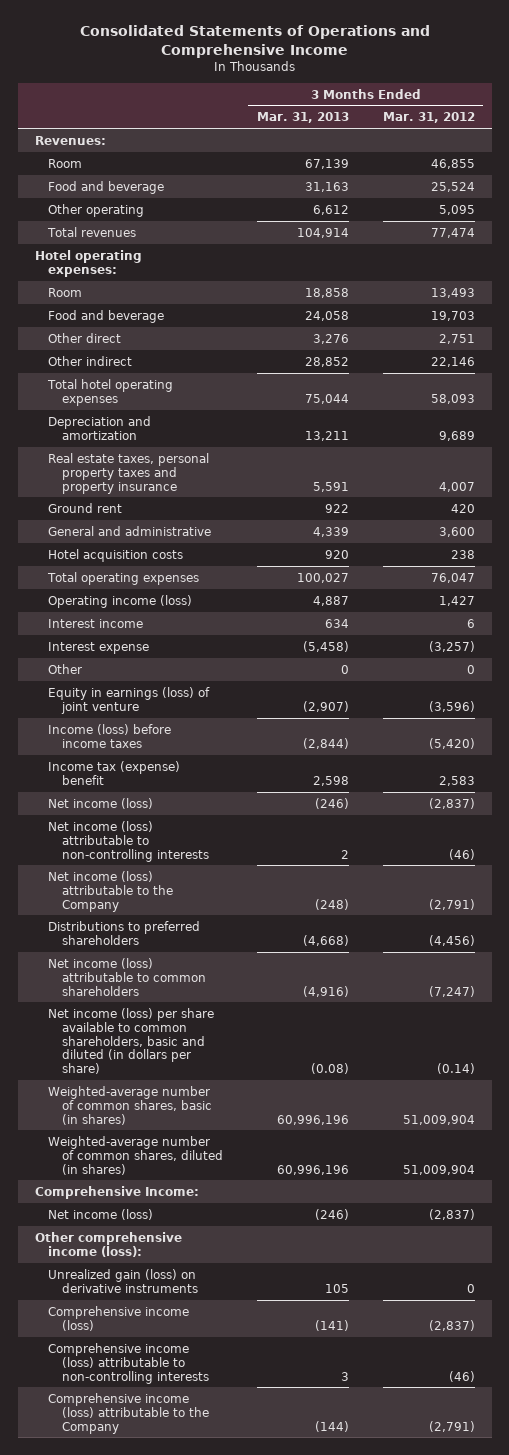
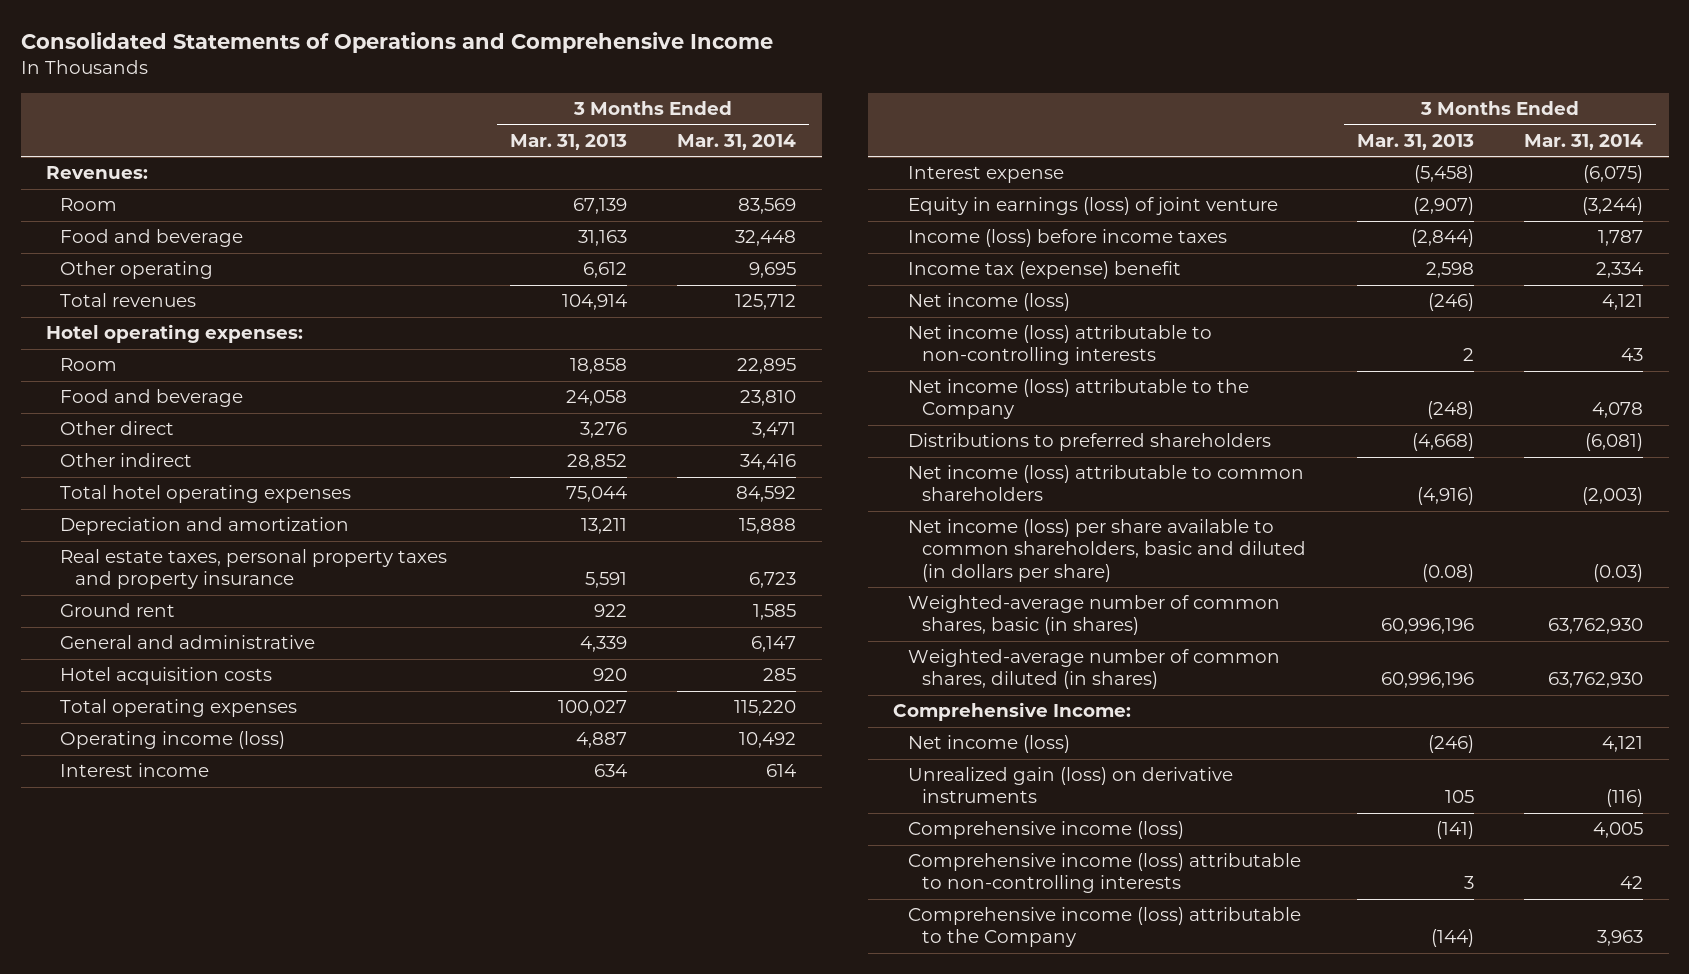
- | 3 Months Ended Mar. 31, 2013 | 3 Months Ended Mar. 31, 2012
+ | 3 Months Ended Mar. 31, 2013 | 3 Months Ended Mar. 31, 2014
- Other | 0 | 0
- Other comprehensive income (loss):

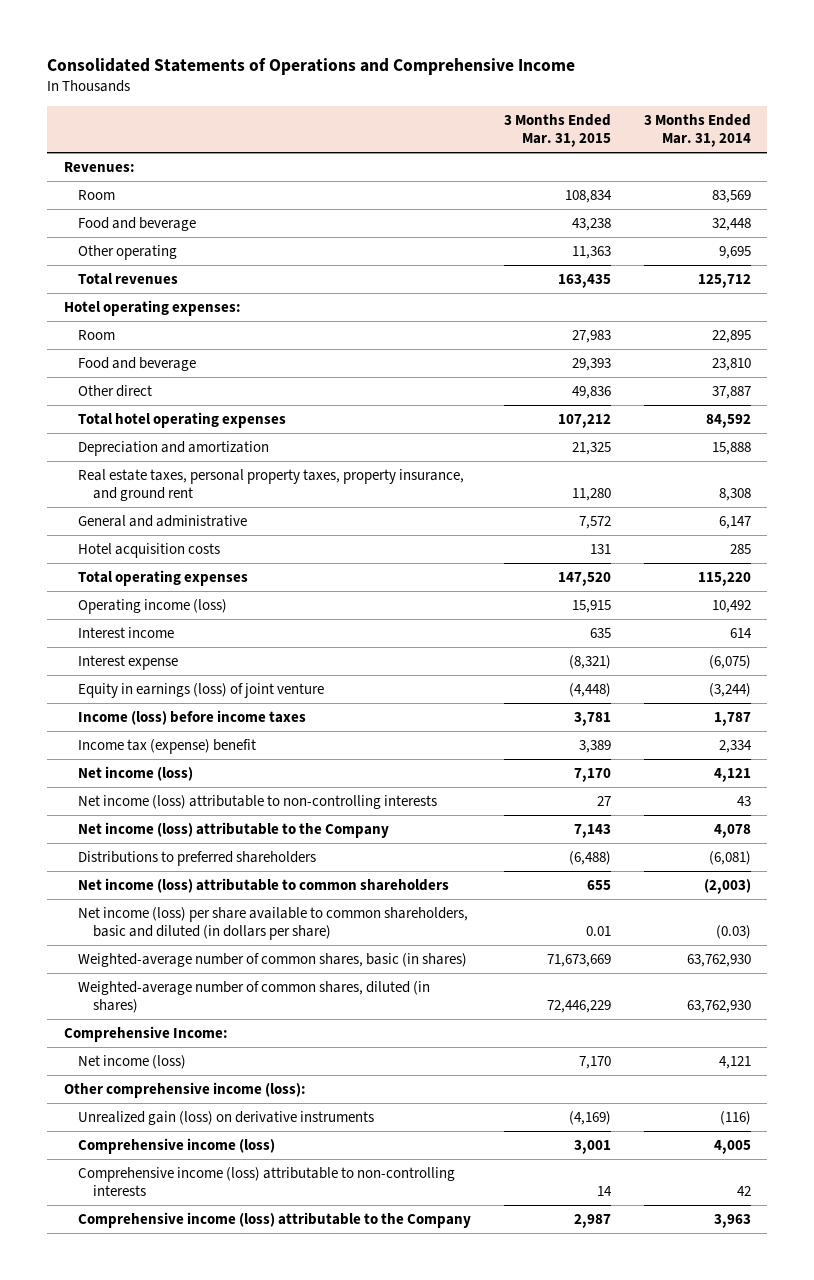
- | 3 Months Ended Mar. 31, 2013 | 3 Months Ended Mar. 31, 2014
+ | 3 Months Ended Mar. 31, 2015 | 3 Months Ended Mar. 31, 2014
- Other direct | 3,276 | 3,471
- Other indirect | 28,852 | 34,416
+ Other direct | 49,836 | 37,887
- Real estate taxes, personal property taxes and property insurance | 5,591 | 6,723
- Ground rent | 922 | 1,585
+ Real estate taxes, personal property taxes, property insurance, and ground rent | 11,280 | 8,308
+ Other comprehensive income (loss):

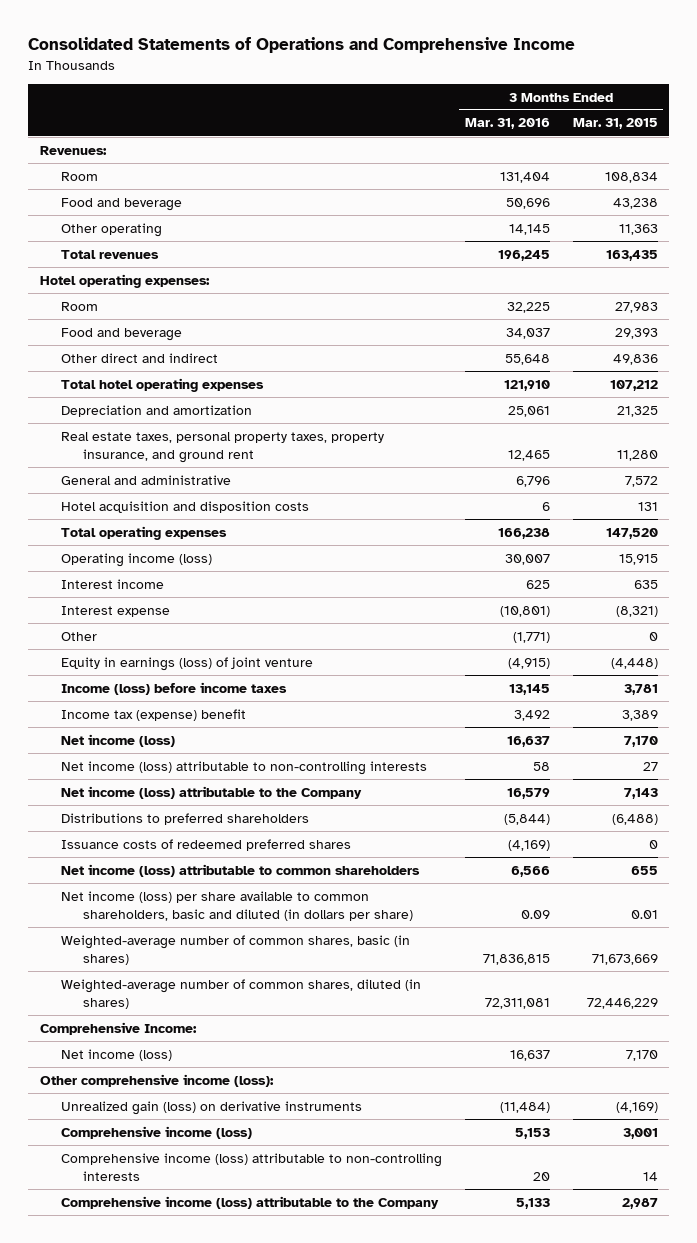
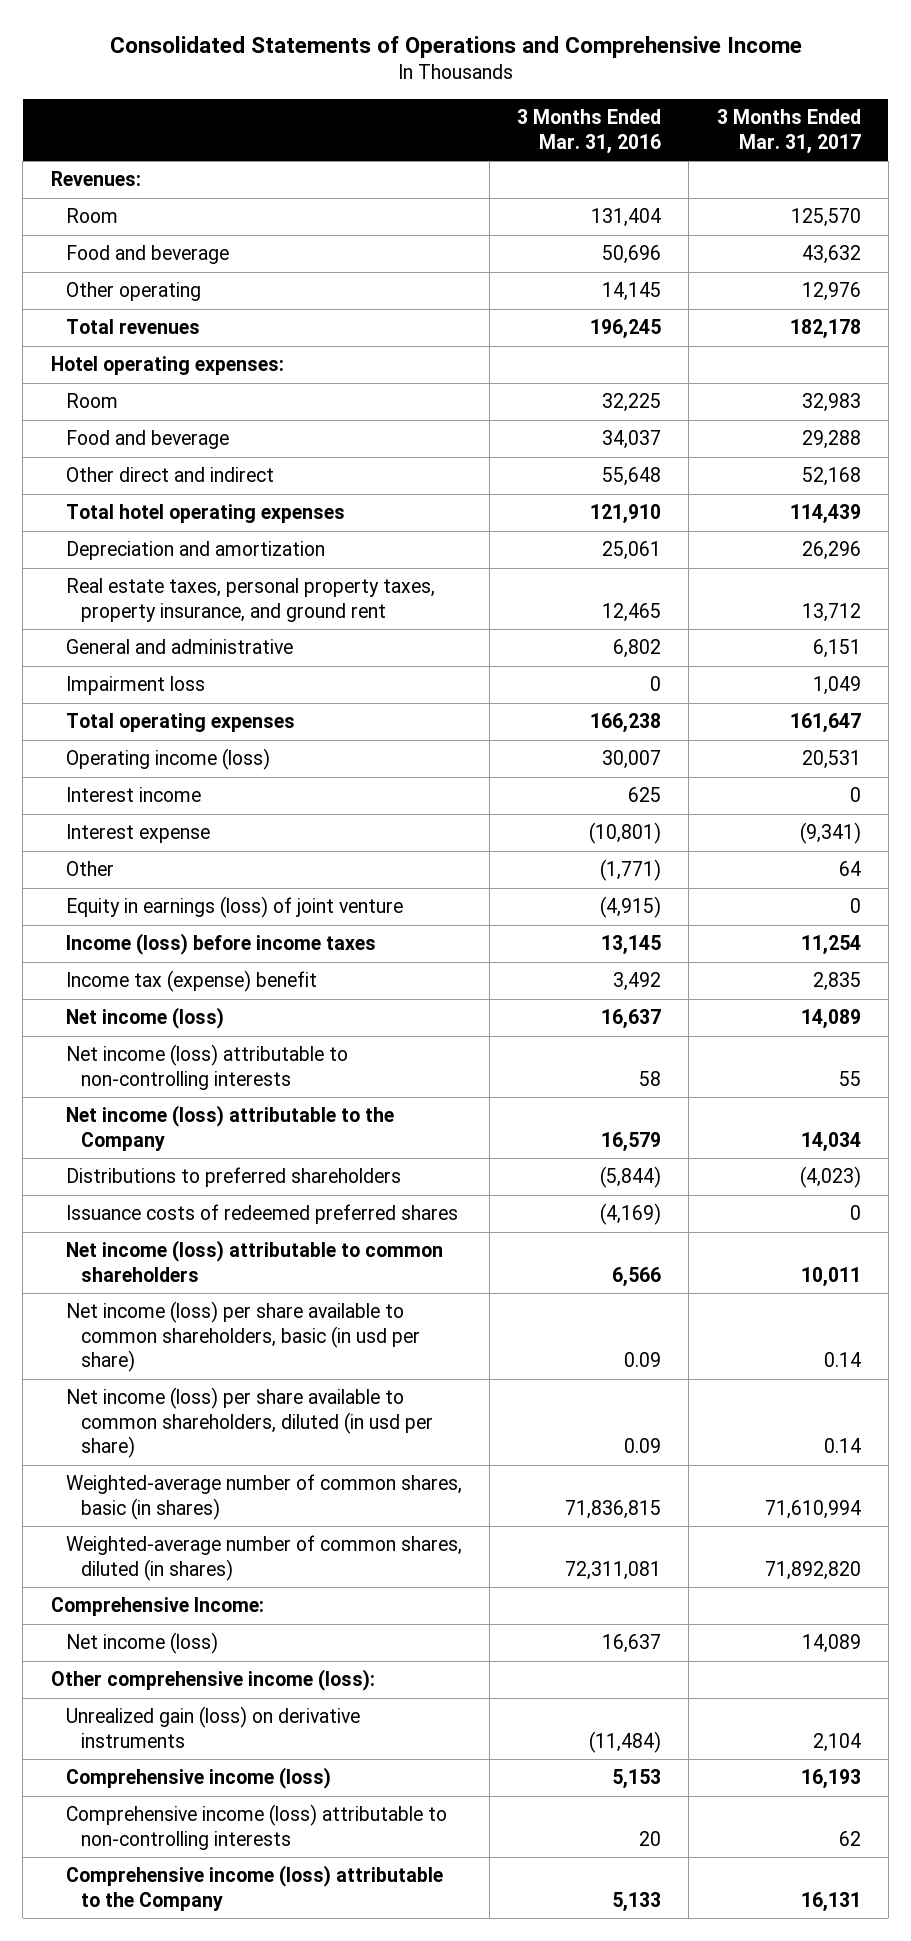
- | 3 Months Ended Mar. 31, 2016 | 3 Months Ended Mar. 31, 2015
+ | 3 Months Ended Mar. 31, 2016 | 3 Months Ended Mar. 31, 2017
- General and administrative | 6,796 | 7,572
- Hotel acquisition and disposition costs | 6 | 131
+ General and administrative | 6,802 | 6,151
+ Impairment loss | 0 | 1,049
- Net income (loss) per share available to common shareholders, basic and diluted (in dollars per share) | 0.09 | 0.01
+ Net income (loss) per share available to common shareholders, basic (in usd per share) | 0.09 | 0.14
+ Net income (loss) per share available to common shareholders, diluted (in usd per share) | 0.09 | 0.14

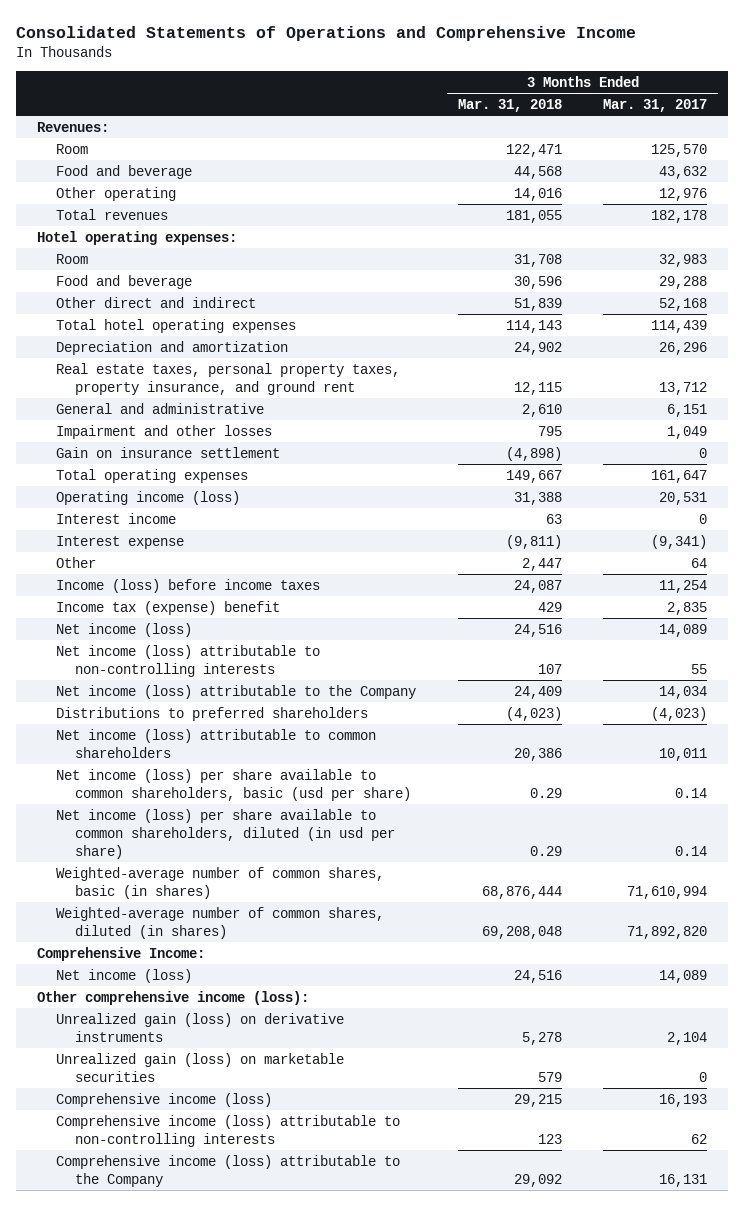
- | 3 Months Ended Mar. 31, 2016 | 3 Months Ended Mar. 31, 2017
+ | 3 Months Ended Mar. 31, 2018 | 3 Months Ended Mar. 31, 2017
- Impairment loss | 0 | 1,049
+ Impairment and other losses | 795 | 1,049
+ Gain on insurance settlement | (4,898) | 0
- Equity in earnings (loss) of joint venture | (4,915) | 0
- Issuance costs of redeemed preferred shares | (4,169) | 0
- Net income (loss) per share available to common shareholders, basic (in usd per share) | 0.09 | 0.14
+ Net income (loss) per share available to common shareholders, basic (usd per share) | 0.29 | 0.14
+ Unrealized gain (loss) on marketable securities | 579 | 0

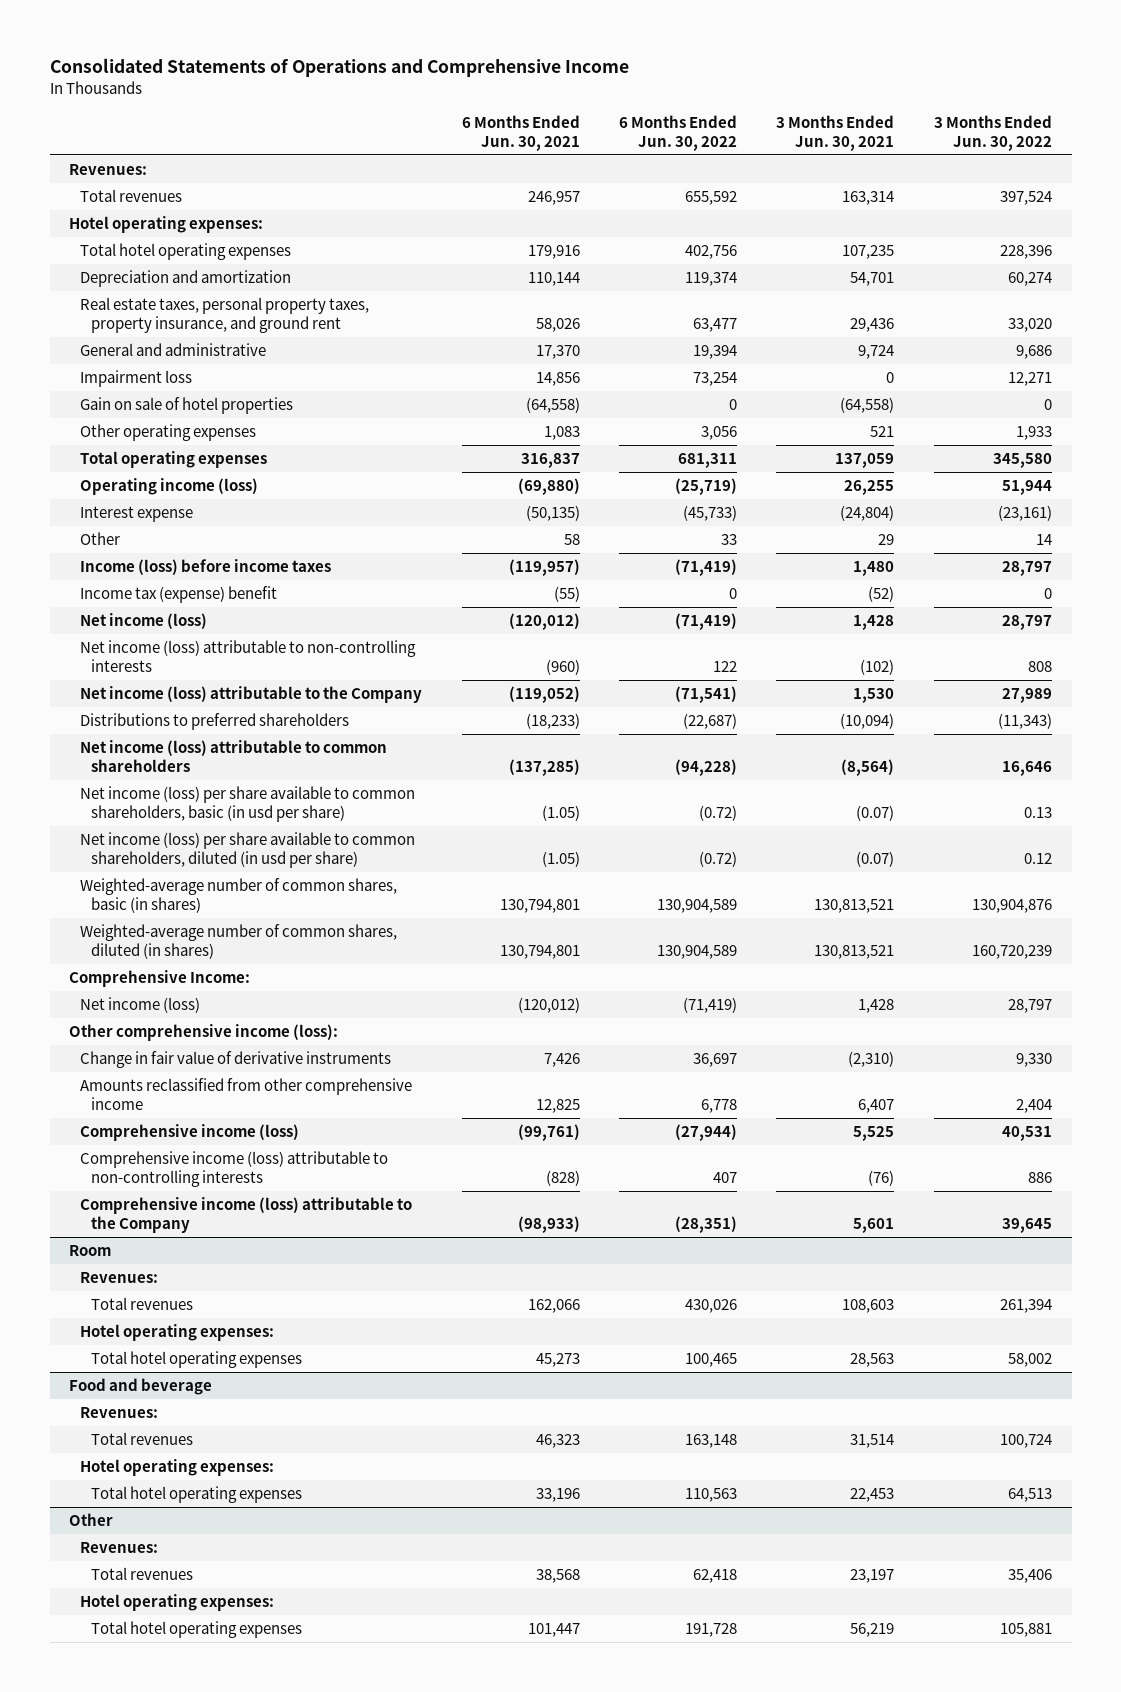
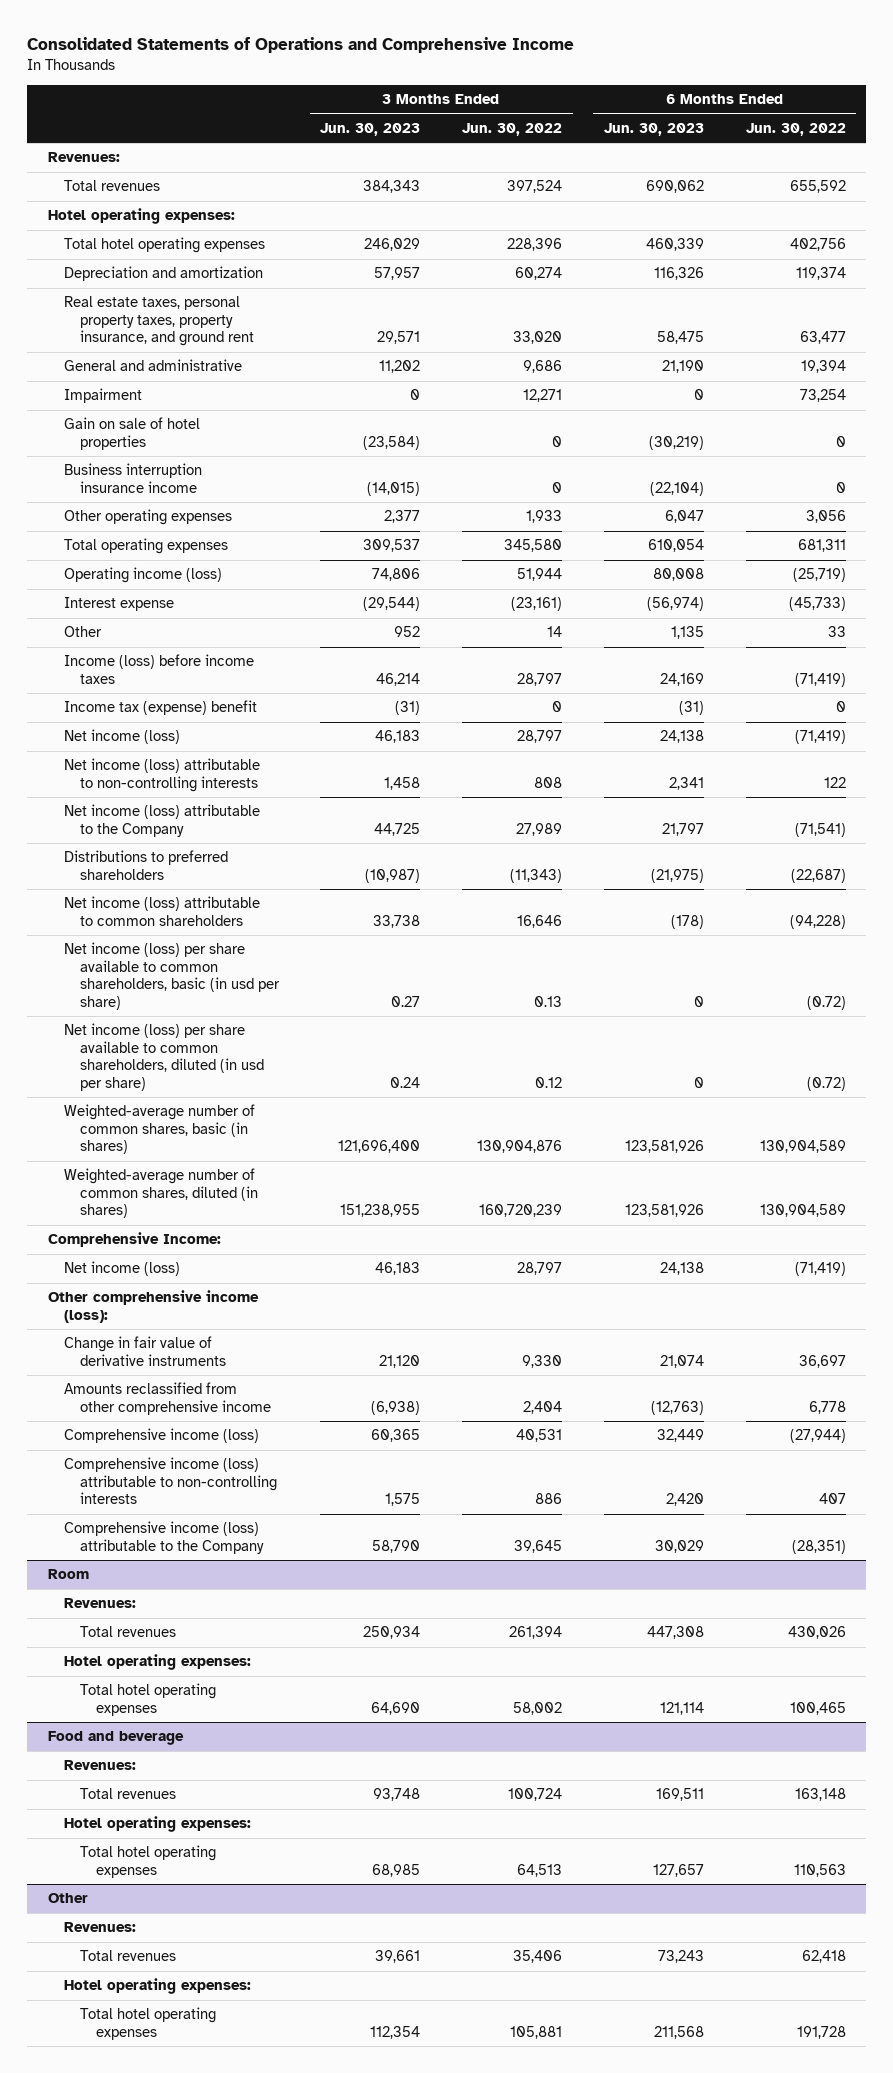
- | 6 Months Ended Jun. 30, 2021 | 6 Months Ended Jun. 30, 2022 | 3 Months Ended Jun. 30, 2021 | 3 Months Ended Jun. 30, 2022
+ | 3 Months Ended Jun. 30, 2023 | 3 Months Ended Jun. 30, 2022 | 6 Months Ended Jun. 30, 2023 | 6 Months Ended Jun. 30, 2022
- Impairment loss | 14,856 | 73,254 | 0 | 12,271
+ Impairment | 0 | 12,271 | 0 | 73,254
+ Business interruption insurance income | (14,015) | 0 | (22,104) | 0

